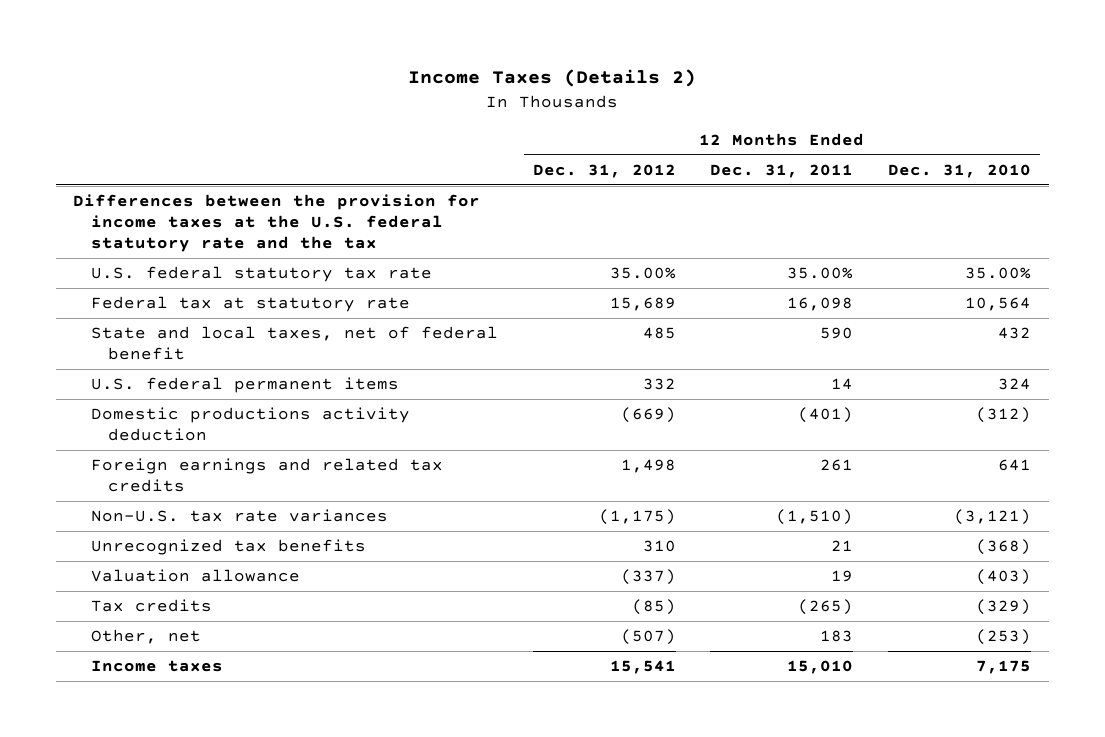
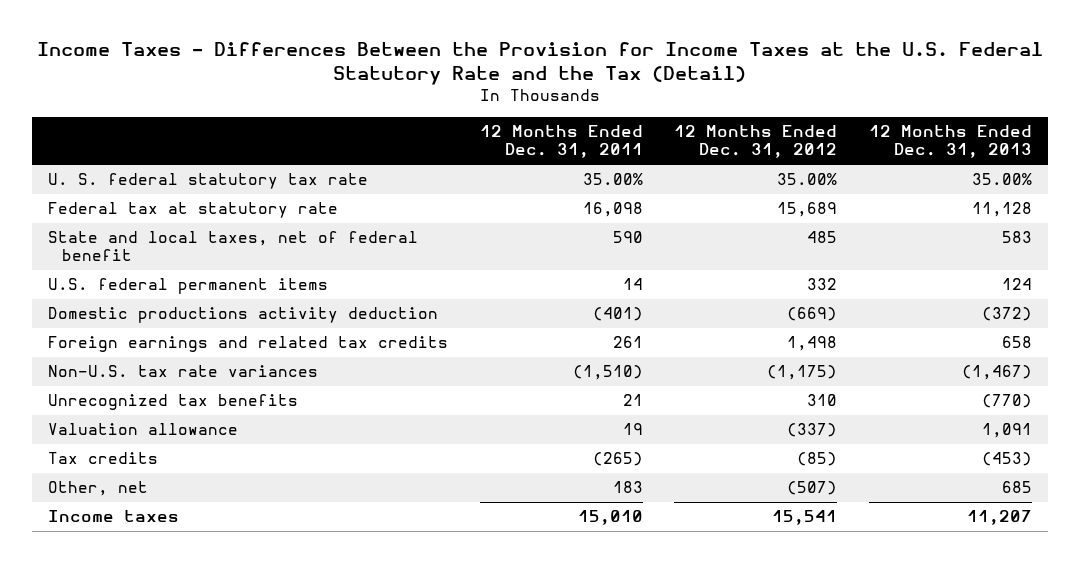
- Income Taxes (Details 2)
+ Income Taxes - Differences Between the Provision for Income Taxes at the U.S. Federal Statutory Rate and the Tax (Detail)
- | 12 Months Ended Dec. 31, 2012 | 12 Months Ended Dec. 31, 2011 | 12 Months Ended Dec. 31, 2010
+ | 12 Months Ended Dec. 31, 2011 | 12 Months Ended Dec. 31, 2012 | 12 Months Ended Dec. 31, 2013
- Differences between the provision for income taxes at the U.S. federal statutory rate and the tax
- U.S. federal statutory tax rate | 35.00% | 35.00% | 35.00%
+ U. S. federal statutory tax rate | 35.00% | 35.00% | 35.00%

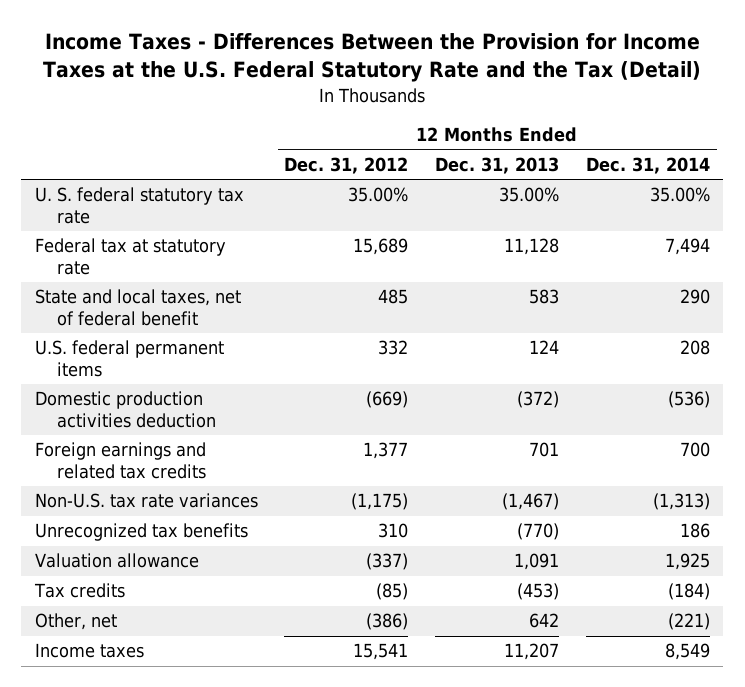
- | 12 Months Ended Dec. 31, 2011 | 12 Months Ended Dec. 31, 2012 | 12 Months Ended Dec. 31, 2013
+ | 12 Months Ended Dec. 31, 2012 | 12 Months Ended Dec. 31, 2013 | 12 Months Ended Dec. 31, 2014
- Domestic productions activity deduction | (401) | (669) | (372)
- Foreign earnings and related tax credits | 261 | 1,498 | 658
+ Domestic production activities deduction | (669) | (372) | (536)
+ Foreign earnings and related tax credits | 1,377 | 701 | 700
- Other, net | 183 | (507) | 685
+ Other, net | (386) | 642 | (221)

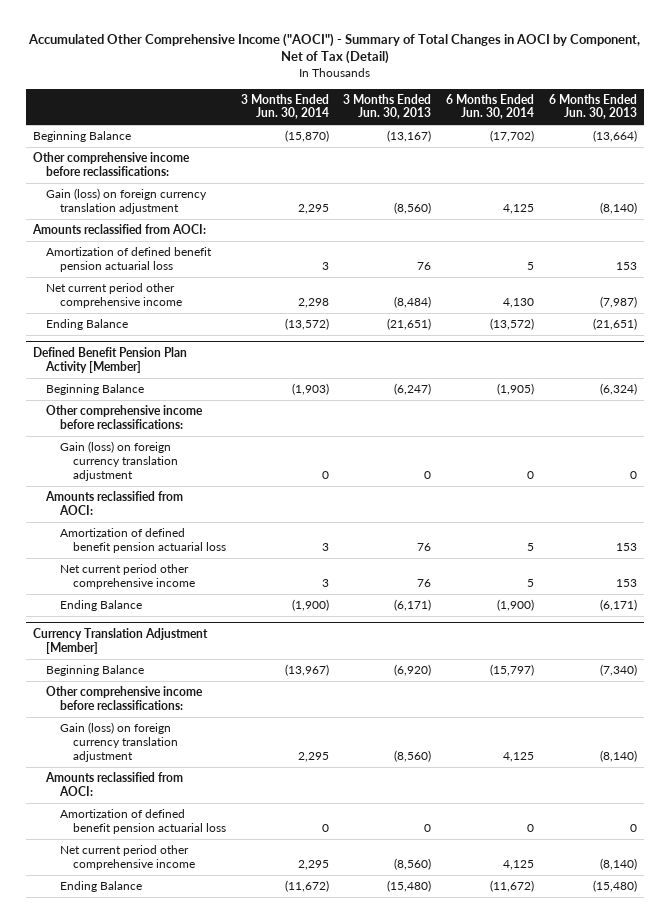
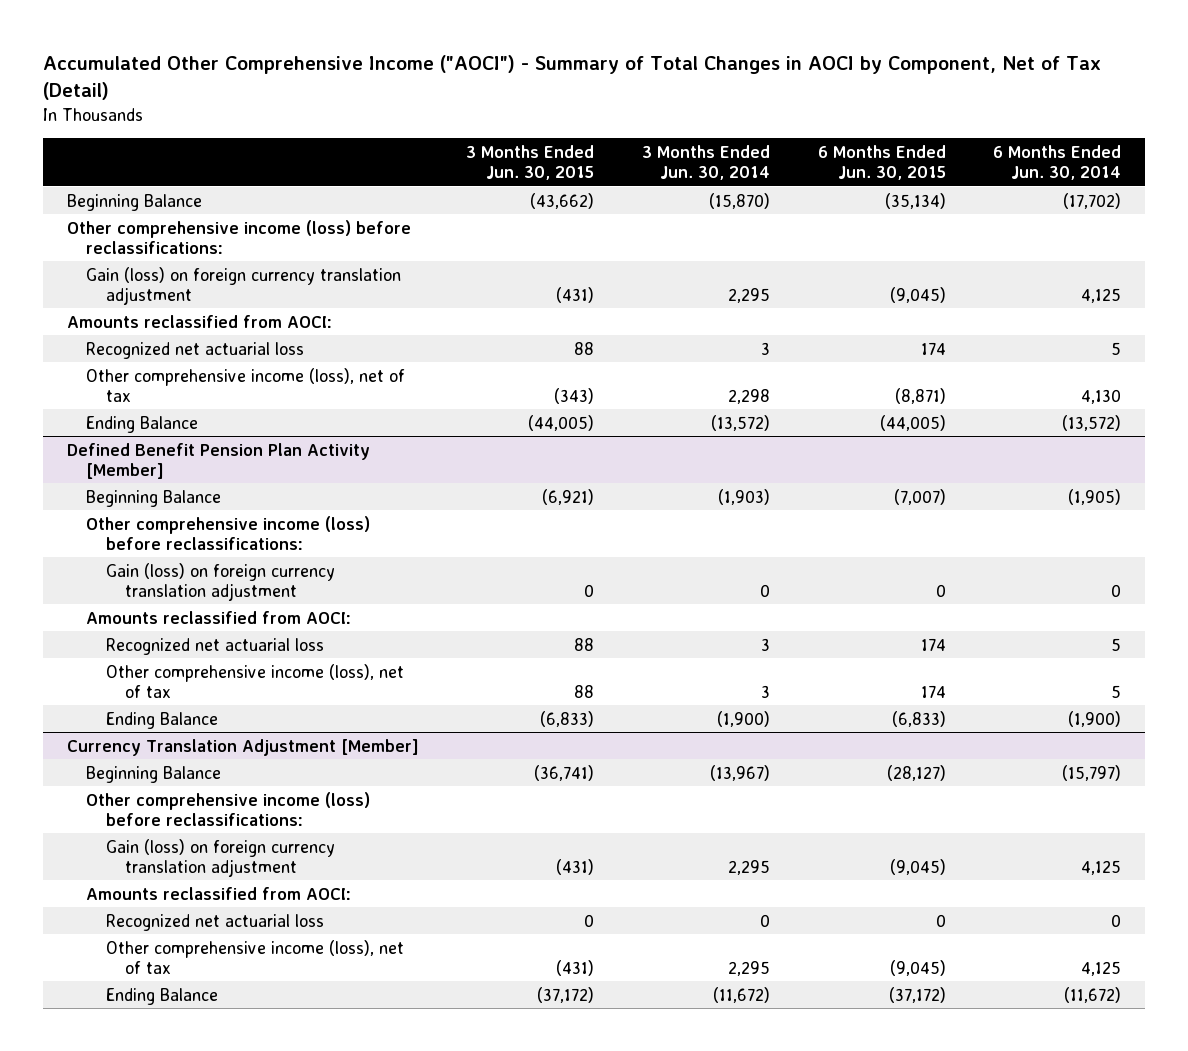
- | 3 Months Ended Jun. 30, 2014 | 3 Months Ended Jun. 30, 2013 | 6 Months Ended Jun. 30, 2014 | 6 Months Ended Jun. 30, 2013
+ | 3 Months Ended Jun. 30, 2015 | 3 Months Ended Jun. 30, 2014 | 6 Months Ended Jun. 30, 2015 | 6 Months Ended Jun. 30, 2014
- Other comprehensive income before reclassifications:
+ Other comprehensive income (loss) before reclassifications:
- Amortization of defined benefit pension actuarial loss | 3 | 76 | 5 | 153
- Net current period other comprehensive income | 2,298 | (8,484) | 4,130 | (7,987)
+ Recognized net actuarial loss | 88 | 3 | 174 | 5
+ Other comprehensive income (loss), net of tax | (343) | 2,298 | (8,871) | 4,130
@ Defined Benefit Pension Plan Activity [Member]
- Other comprehensive income before reclassifications:
+ Other comprehensive income (loss) before reclassifications:
- Amortization of defined benefit pension actuarial loss | 3 | 76 | 5 | 153
- Net current period other comprehensive income | 3 | 76 | 5 | 153
+ Recognized net actuarial loss | 88 | 3 | 174 | 5
+ Other comprehensive income (loss), net of tax | 88 | 3 | 174 | 5
@ Currency Translation Adjustment [Member]
- Other comprehensive income before reclassifications:
+ Other comprehensive income (loss) before reclassifications:
- Amortization of defined benefit pension actuarial loss | 0 | 0 | 0 | 0
- Net current period other comprehensive income | 2,295 | (8,560) | 4,125 | (8,140)
+ Recognized net actuarial loss | 0 | 0 | 0 | 0
+ Other comprehensive income (loss), net of tax | (431) | 2,295 | (9,045) | 4,125

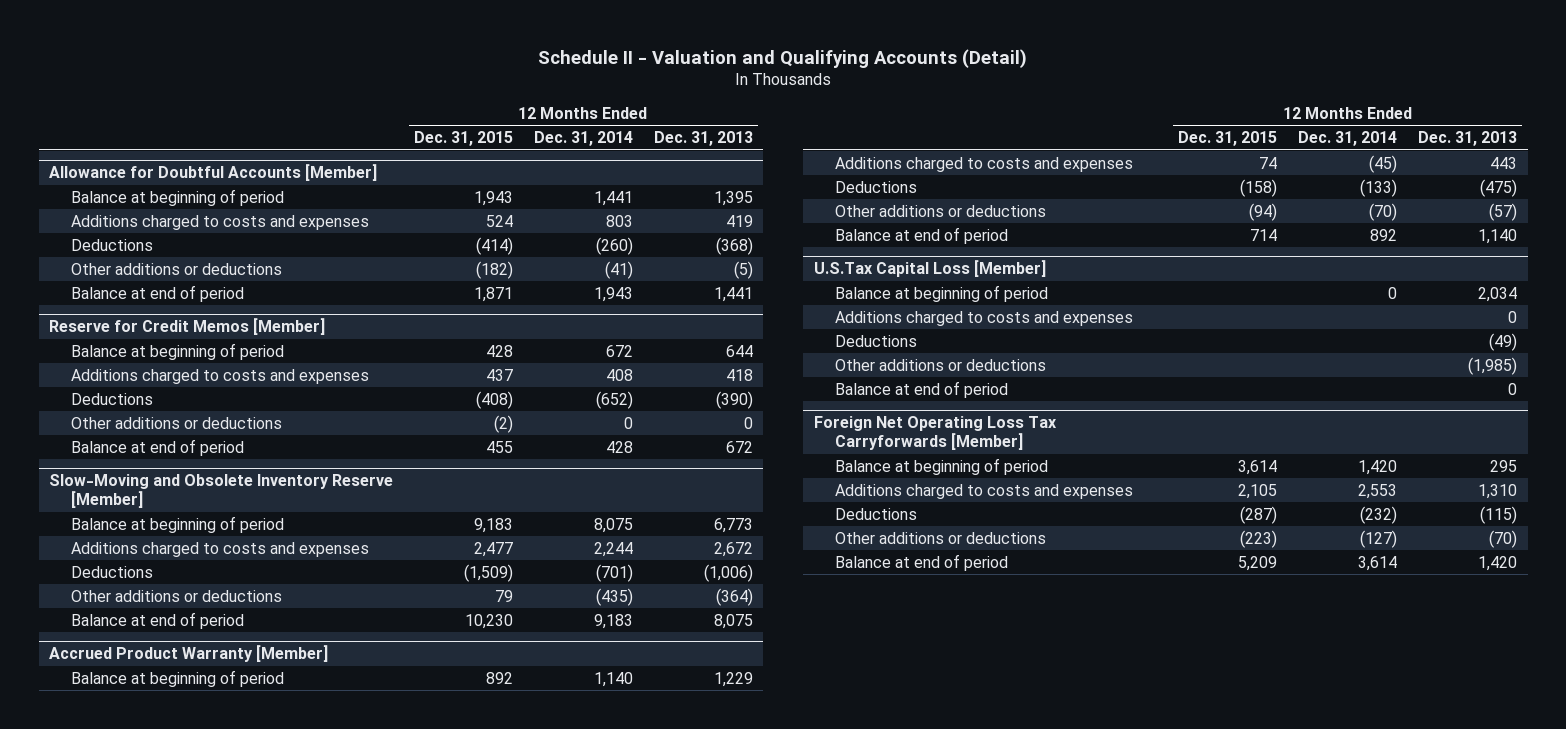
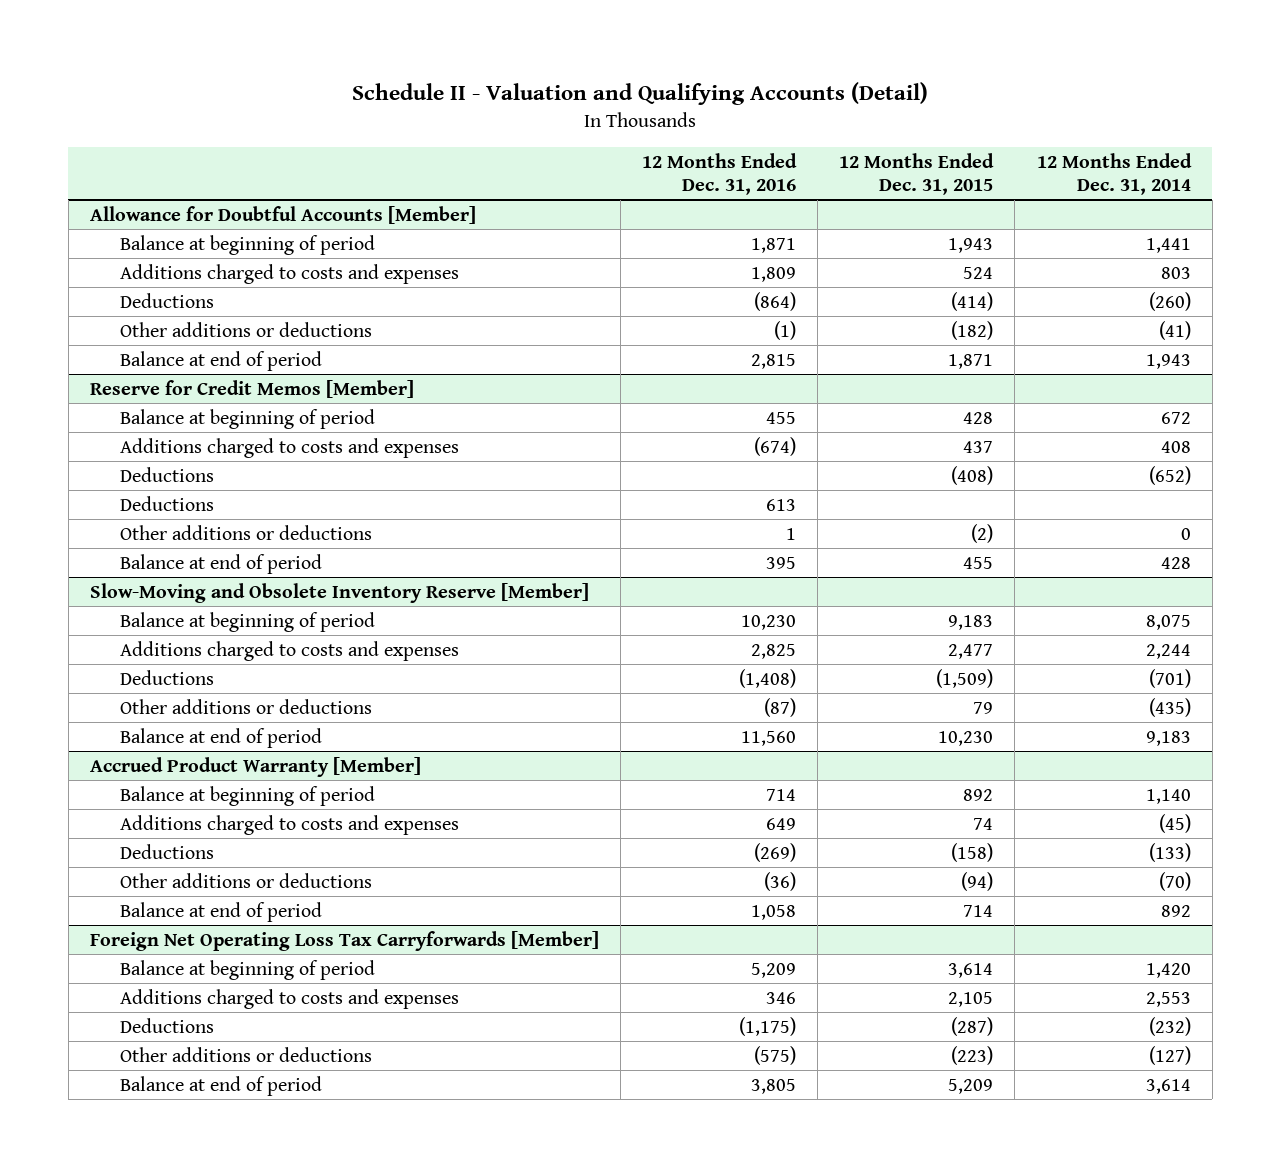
- | 12 Months Ended Dec. 31, 2015 | 12 Months Ended Dec. 31, 2014 | 12 Months Ended Dec. 31, 2013
+ | 12 Months Ended Dec. 31, 2016 | 12 Months Ended Dec. 31, 2015 | 12 Months Ended Dec. 31, 2014
@ Reserve for Credit Memos [Member]
+ Deductions | 613 | |
- U.S.Tax Capital Loss [Member]
- Balance at beginning of period | | 0 | 2,034
- Additions charged to costs and expenses | | | 0
- Deductions | | | (49)
- Other additions or deductions | | | (1,985)
- Balance at end of period | | | 0

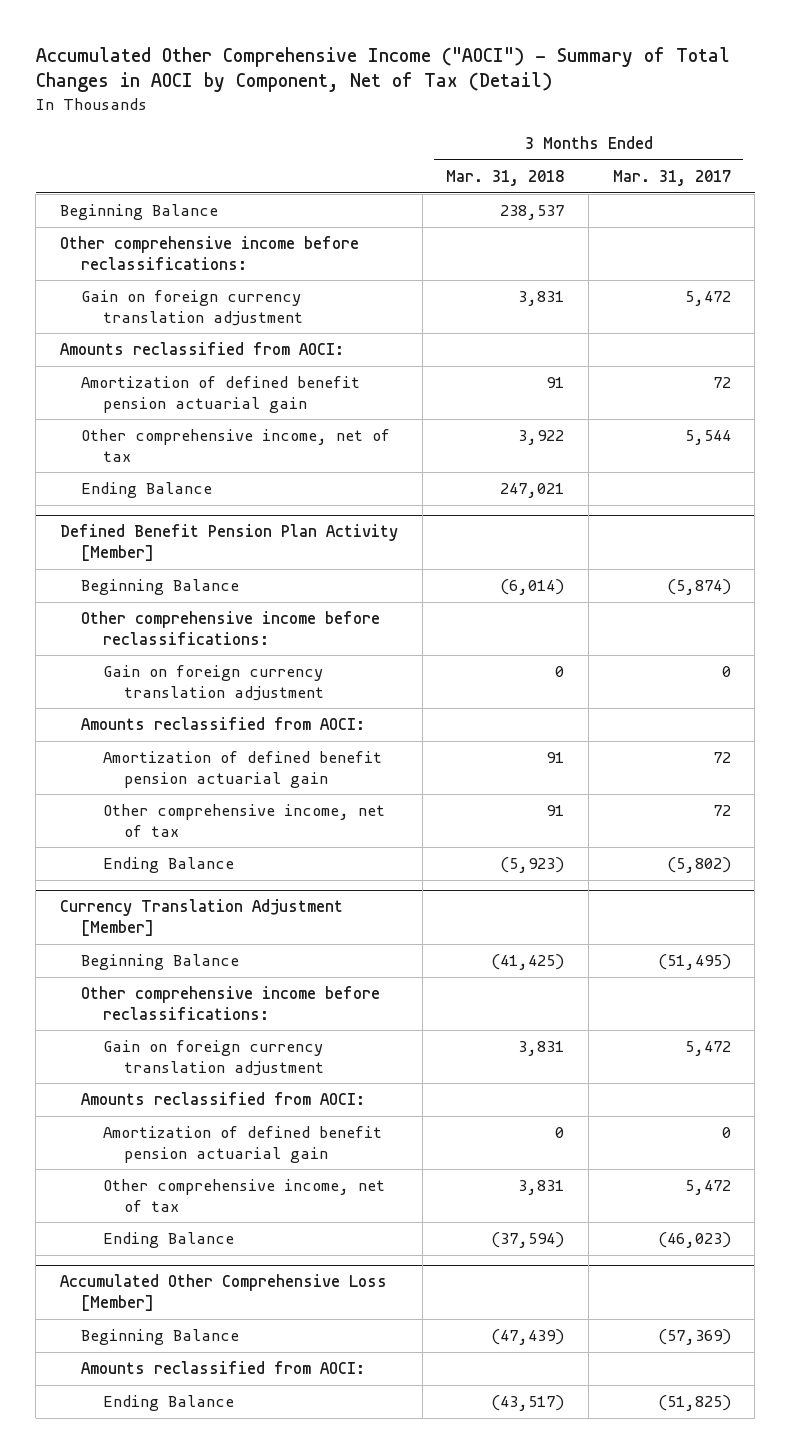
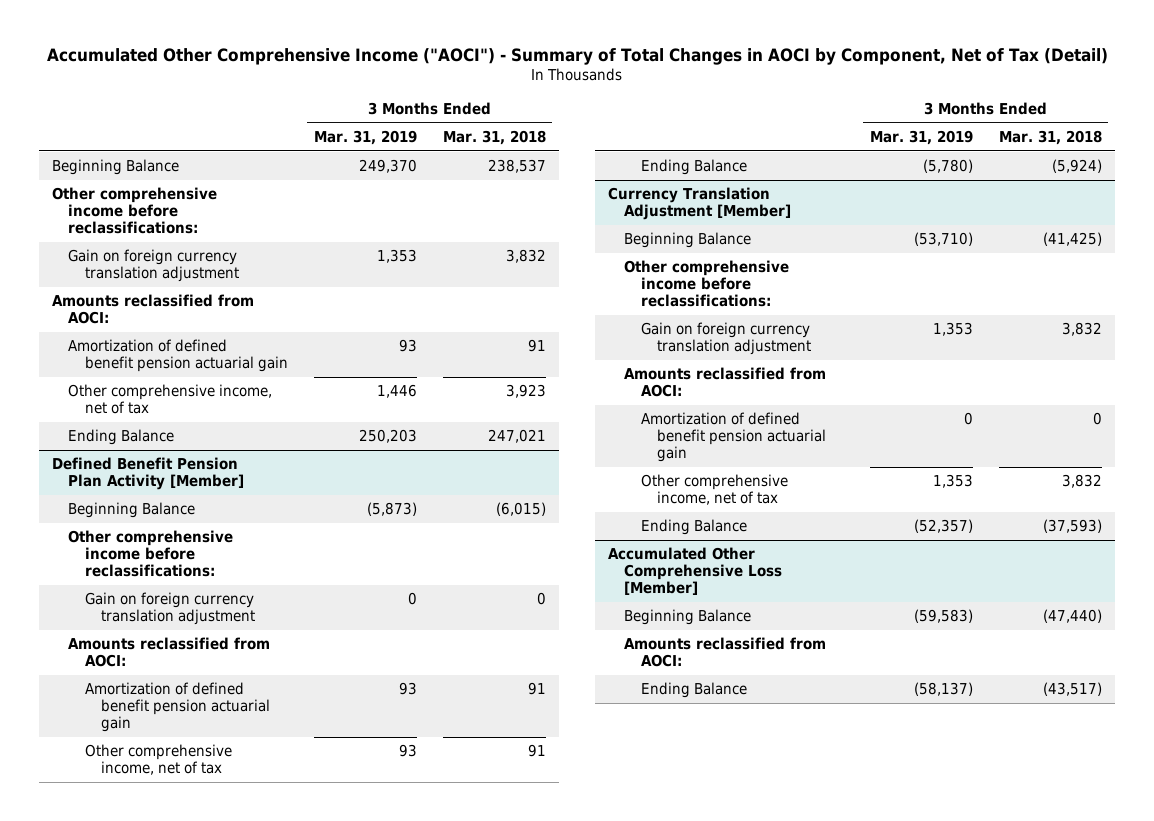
- | 3 Months Ended Mar. 31, 2018 | 3 Months Ended Mar. 31, 2017
+ | 3 Months Ended Mar. 31, 2019 | 3 Months Ended Mar. 31, 2018
- Gain on foreign currency translation adjustment | 3,831 | 5,472
+ Gain on foreign currency translation adjustment | 1,353 | 3,832
- Other comprehensive income, net of tax | 3,922 | 5,544
+ Other comprehensive income, net of tax | 1,446 | 3,923
@ Defined Benefit Pension Plan Activity [Member]
- Beginning Balance | (6,014) | (5,874)
+ Beginning Balance | (5,873) | (6,015)
- Ending Balance | (5,923) | (5,802)
+ Ending Balance | (5,780) | (5,924)
@ Currency Translation Adjustment [Member]
- Gain on foreign currency translation adjustment | 3,831 | 5,472
+ Gain on foreign currency translation adjustment | 1,353 | 3,832
- Other comprehensive income, net of tax | 3,831 | 5,472
- Ending Balance | (37,594) | (46,023)
+ Other comprehensive income, net of tax | 1,353 | 3,832
+ Ending Balance | (52,357) | (37,593)
@ Accumulated Other Comprehensive Loss [Member]
- Beginning Balance | (47,439) | (57,369)
+ Beginning Balance | (59,583) | (47,440)

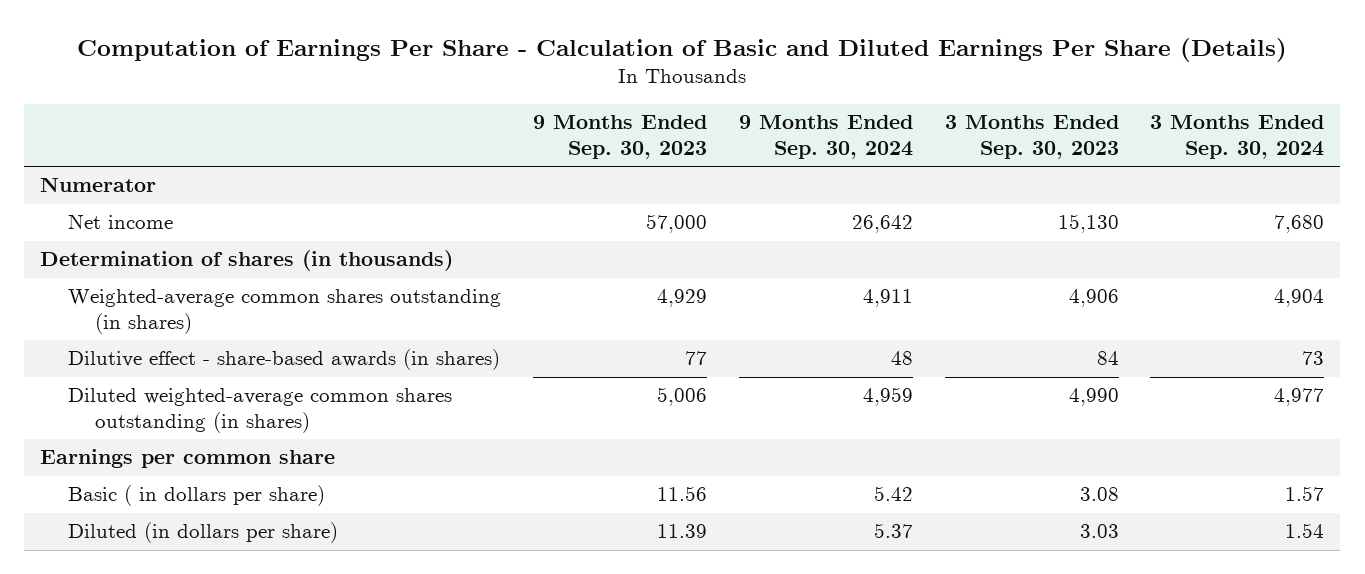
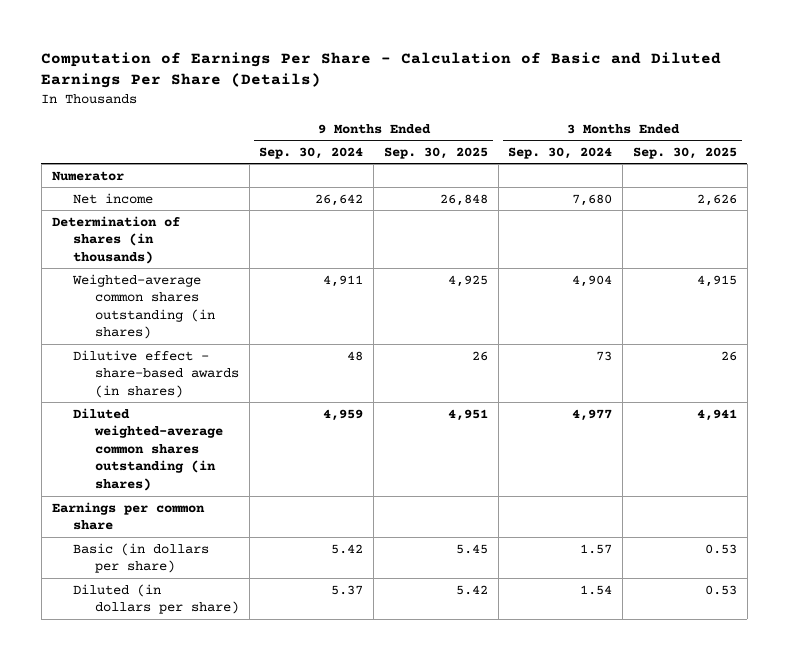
- | 9 Months Ended Sep. 30, 2023 | 9 Months Ended Sep. 30, 2024 | 3 Months Ended Sep. 30, 2023 | 3 Months Ended Sep. 30, 2024
+ | 9 Months Ended Sep. 30, 2024 | 9 Months Ended Sep. 30, 2025 | 3 Months Ended Sep. 30, 2024 | 3 Months Ended Sep. 30, 2025
- Basic ( in dollars per share) | 11.56 | 5.42 | 3.08 | 1.57
+ Basic (in dollars per share) | 5.42 | 5.45 | 1.57 | 0.53

